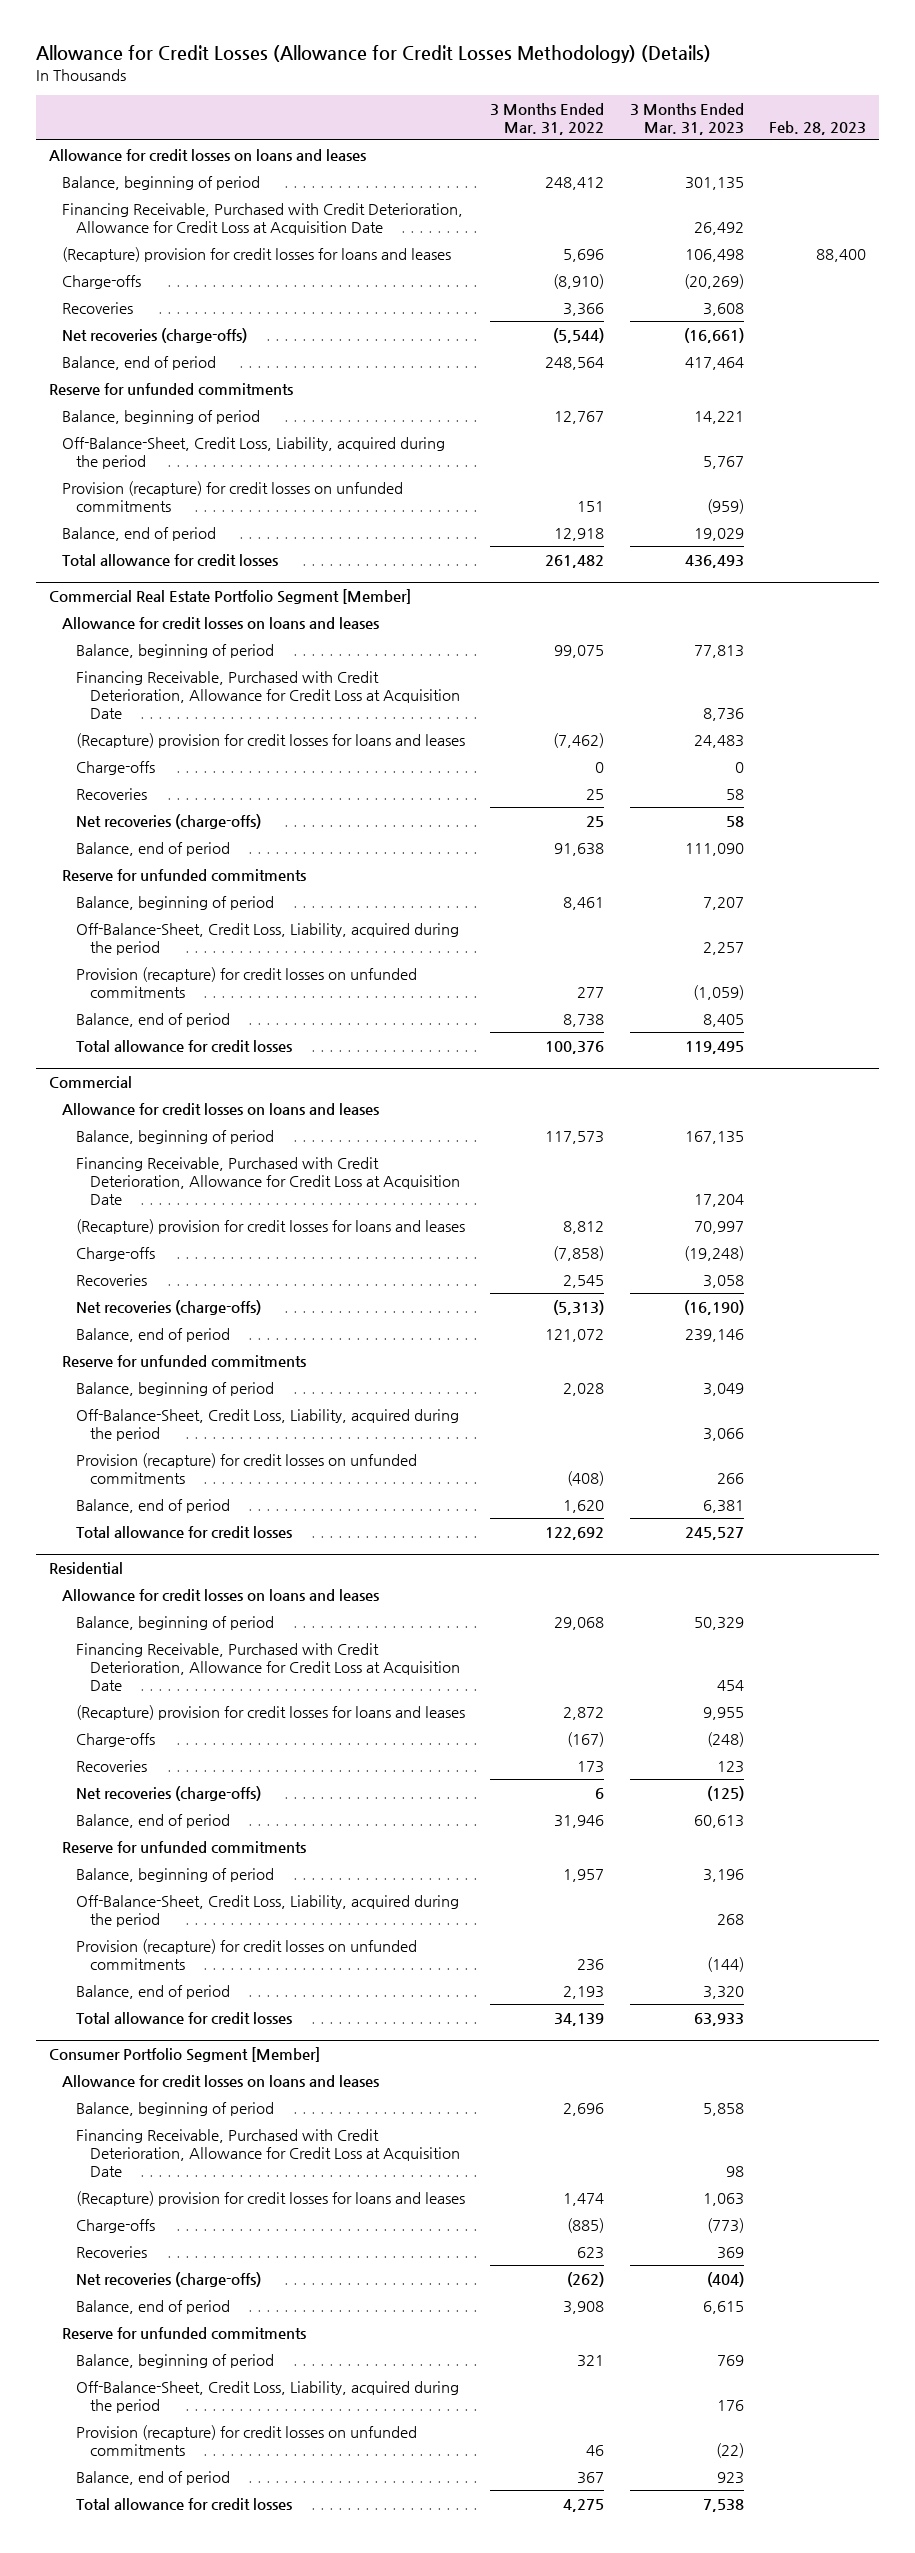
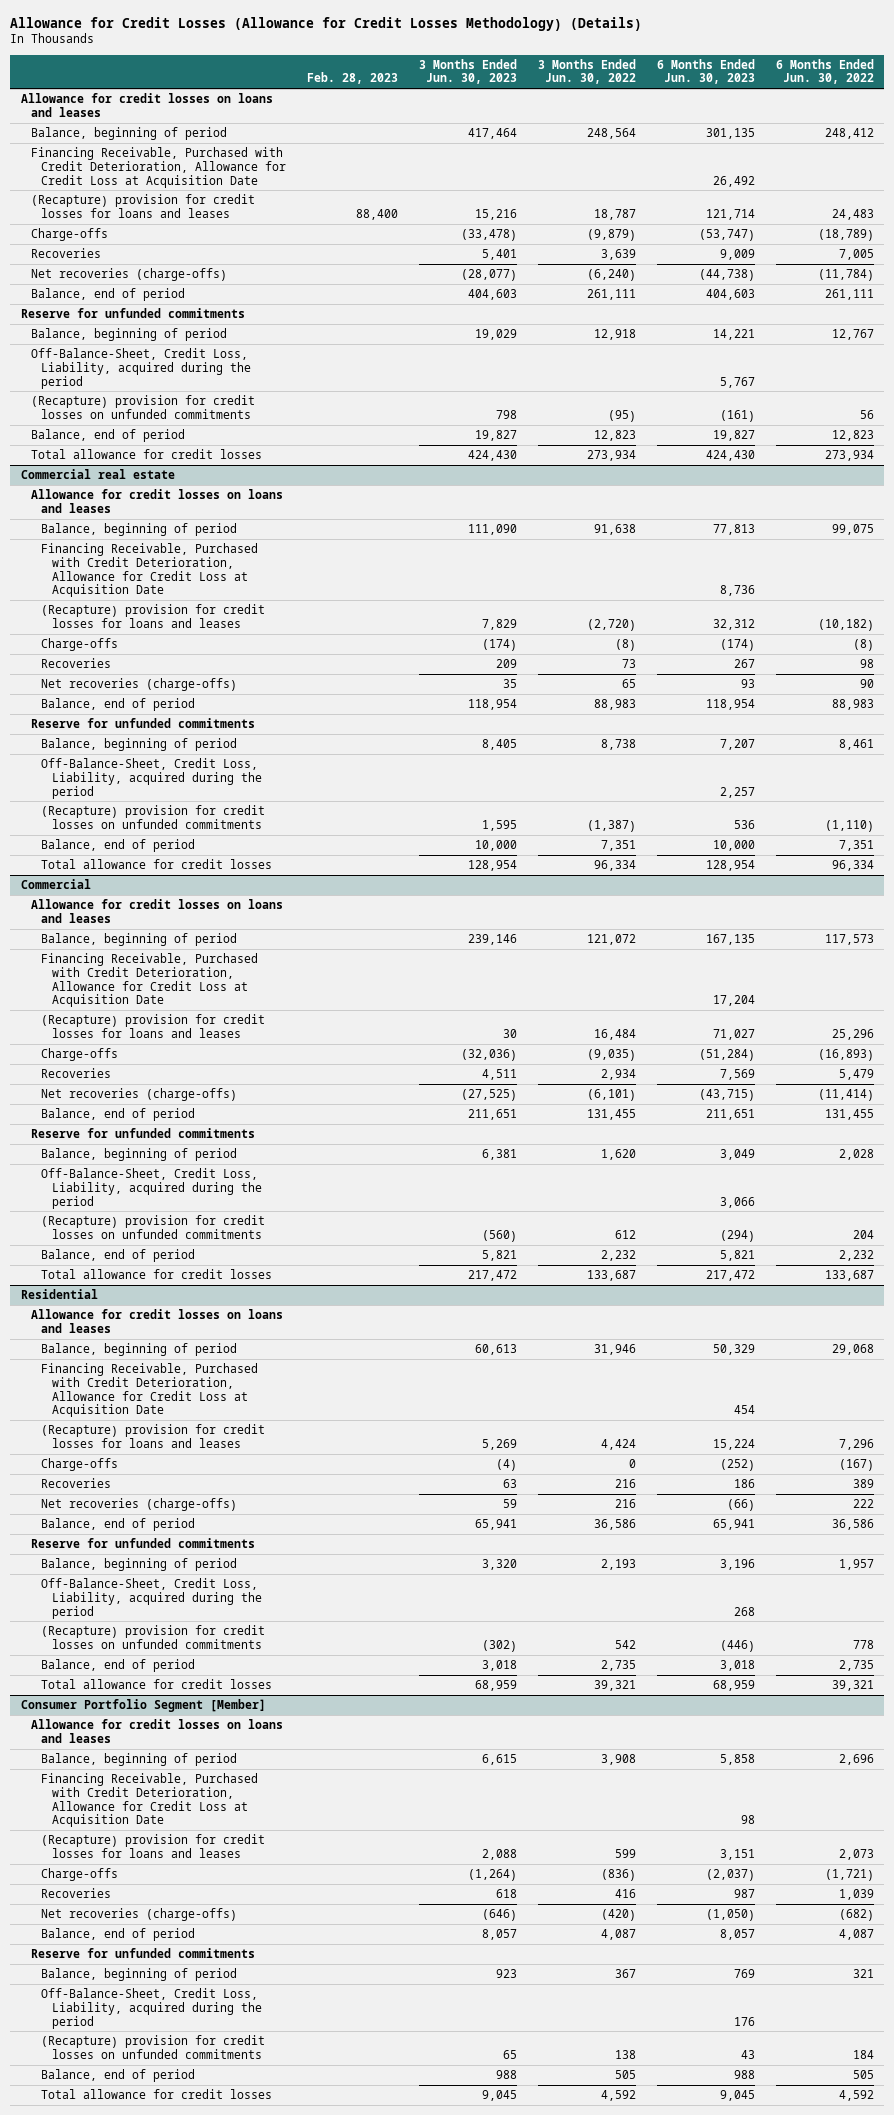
- | 3 Months Ended Mar. 31, 2022 | 3 Months Ended Mar. 31, 2023 | Feb. 28, 2023
+ | Feb. 28, 2023 | 3 Months Ended Jun. 30, 2023 | 3 Months Ended Jun. 30, 2022 | 6 Months Ended Jun. 30, 2023 | 6 Months Ended Jun. 30, 2022
- Provision (recapture) for credit losses on unfunded commitments | 151 | (959) |
+ (Recapture) provision for credit losses on unfunded commitments | | 798 | (95) | (161) | 56
- Commercial Real Estate Portfolio Segment [Member]
+ Commercial real estate
- Provision (recapture) for credit losses on unfunded commitments | 277 | (1,059) |
+ (Recapture) provision for credit losses on unfunded commitments | | 1,595 | (1,387) | 536 | (1,110)
@ Commercial
- Provision (recapture) for credit losses on unfunded commitments | (408) | 266 |
+ (Recapture) provision for credit losses on unfunded commitments | | (560) | 612 | (294) | 204
@ Residential
- Provision (recapture) for credit losses on unfunded commitments | 236 | (144) |
+ (Recapture) provision for credit losses on unfunded commitments | | (302) | 542 | (446) | 778
@ Consumer Portfolio Segment [Member]
- Provision (recapture) for credit losses on unfunded commitments | 46 | (22) |
+ (Recapture) provision for credit losses on unfunded commitments | | 65 | 138 | 43 | 184

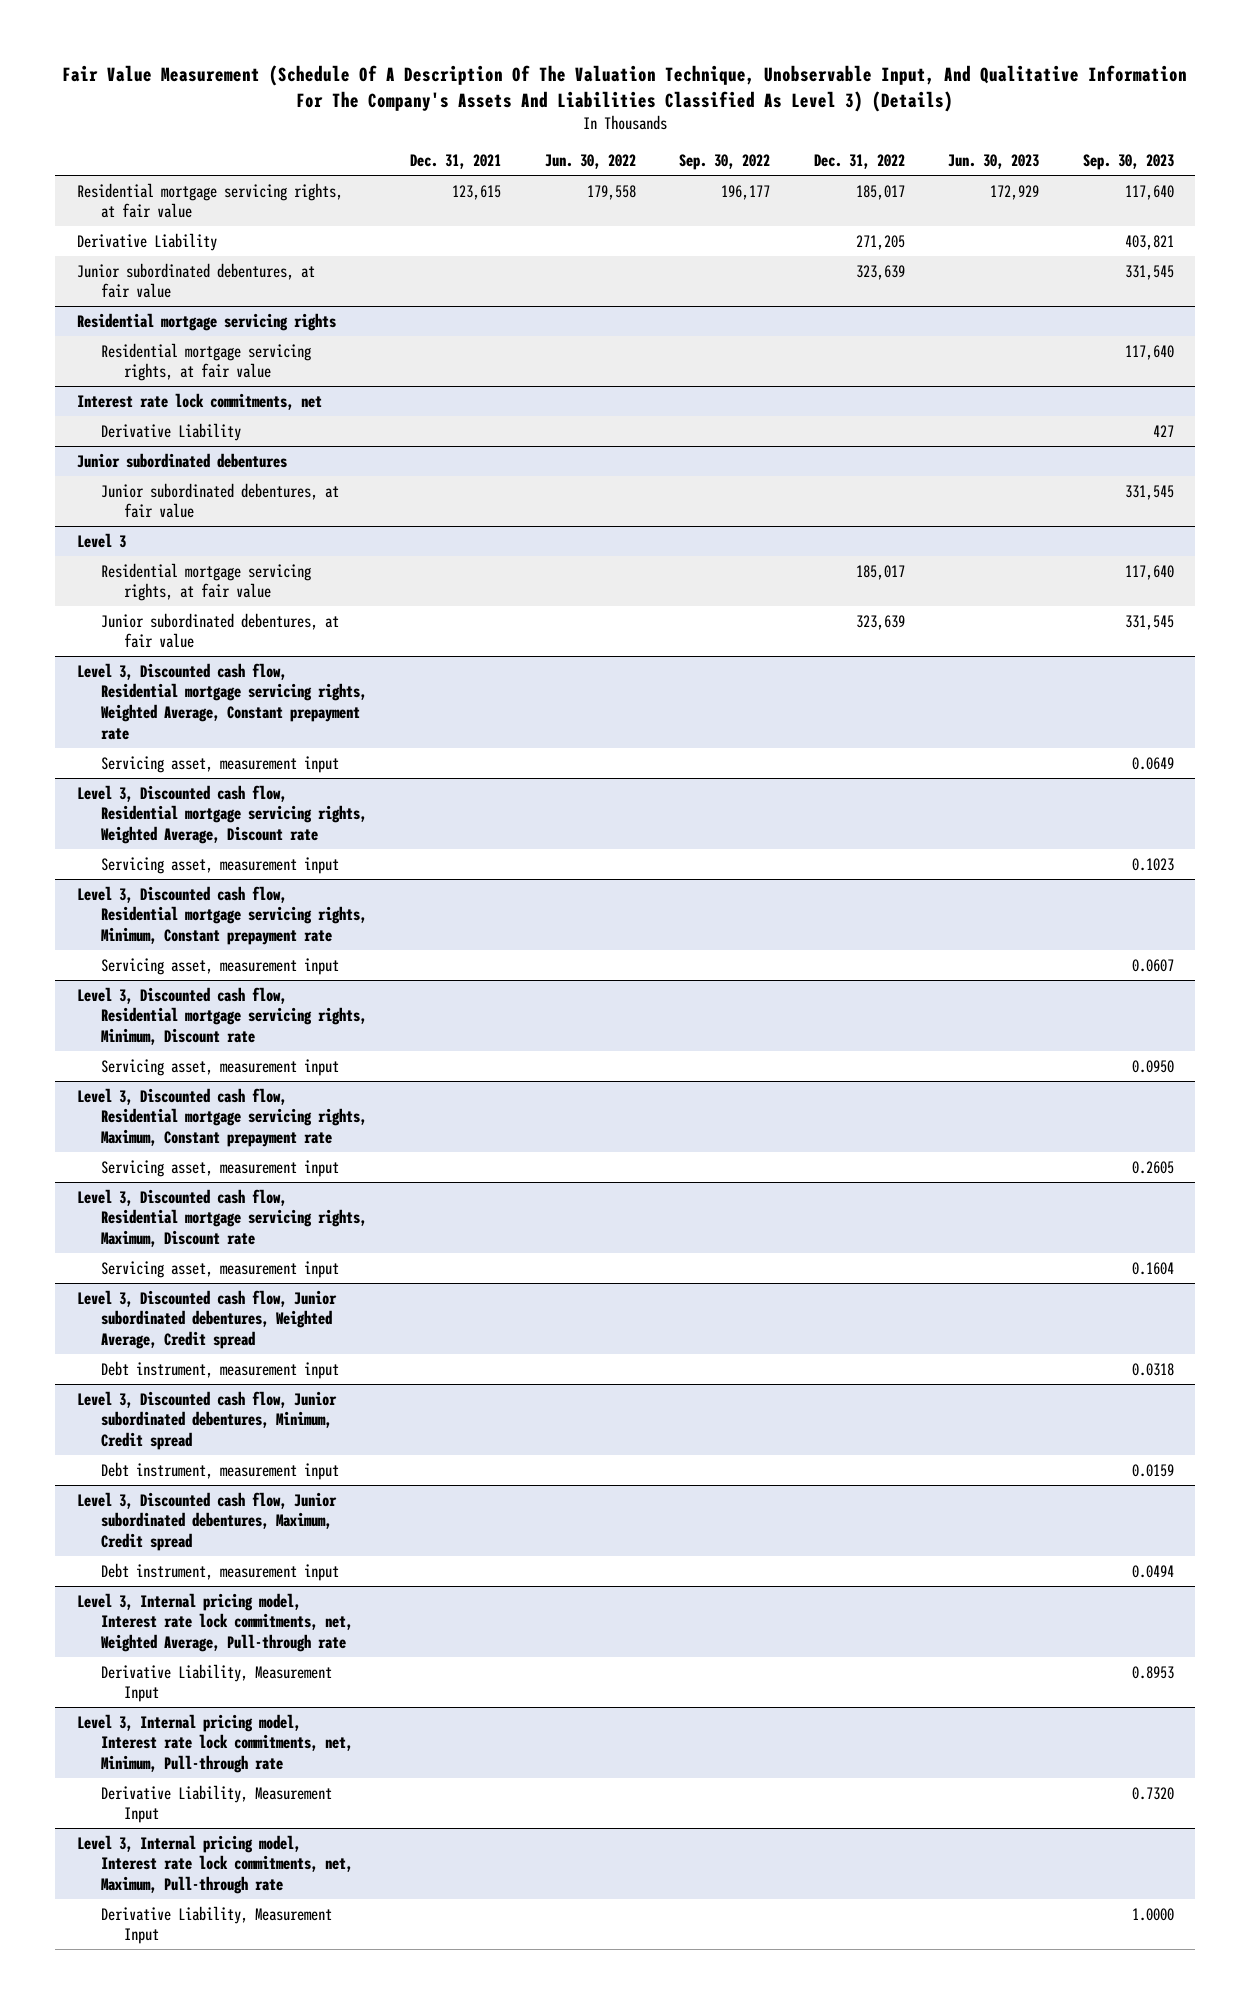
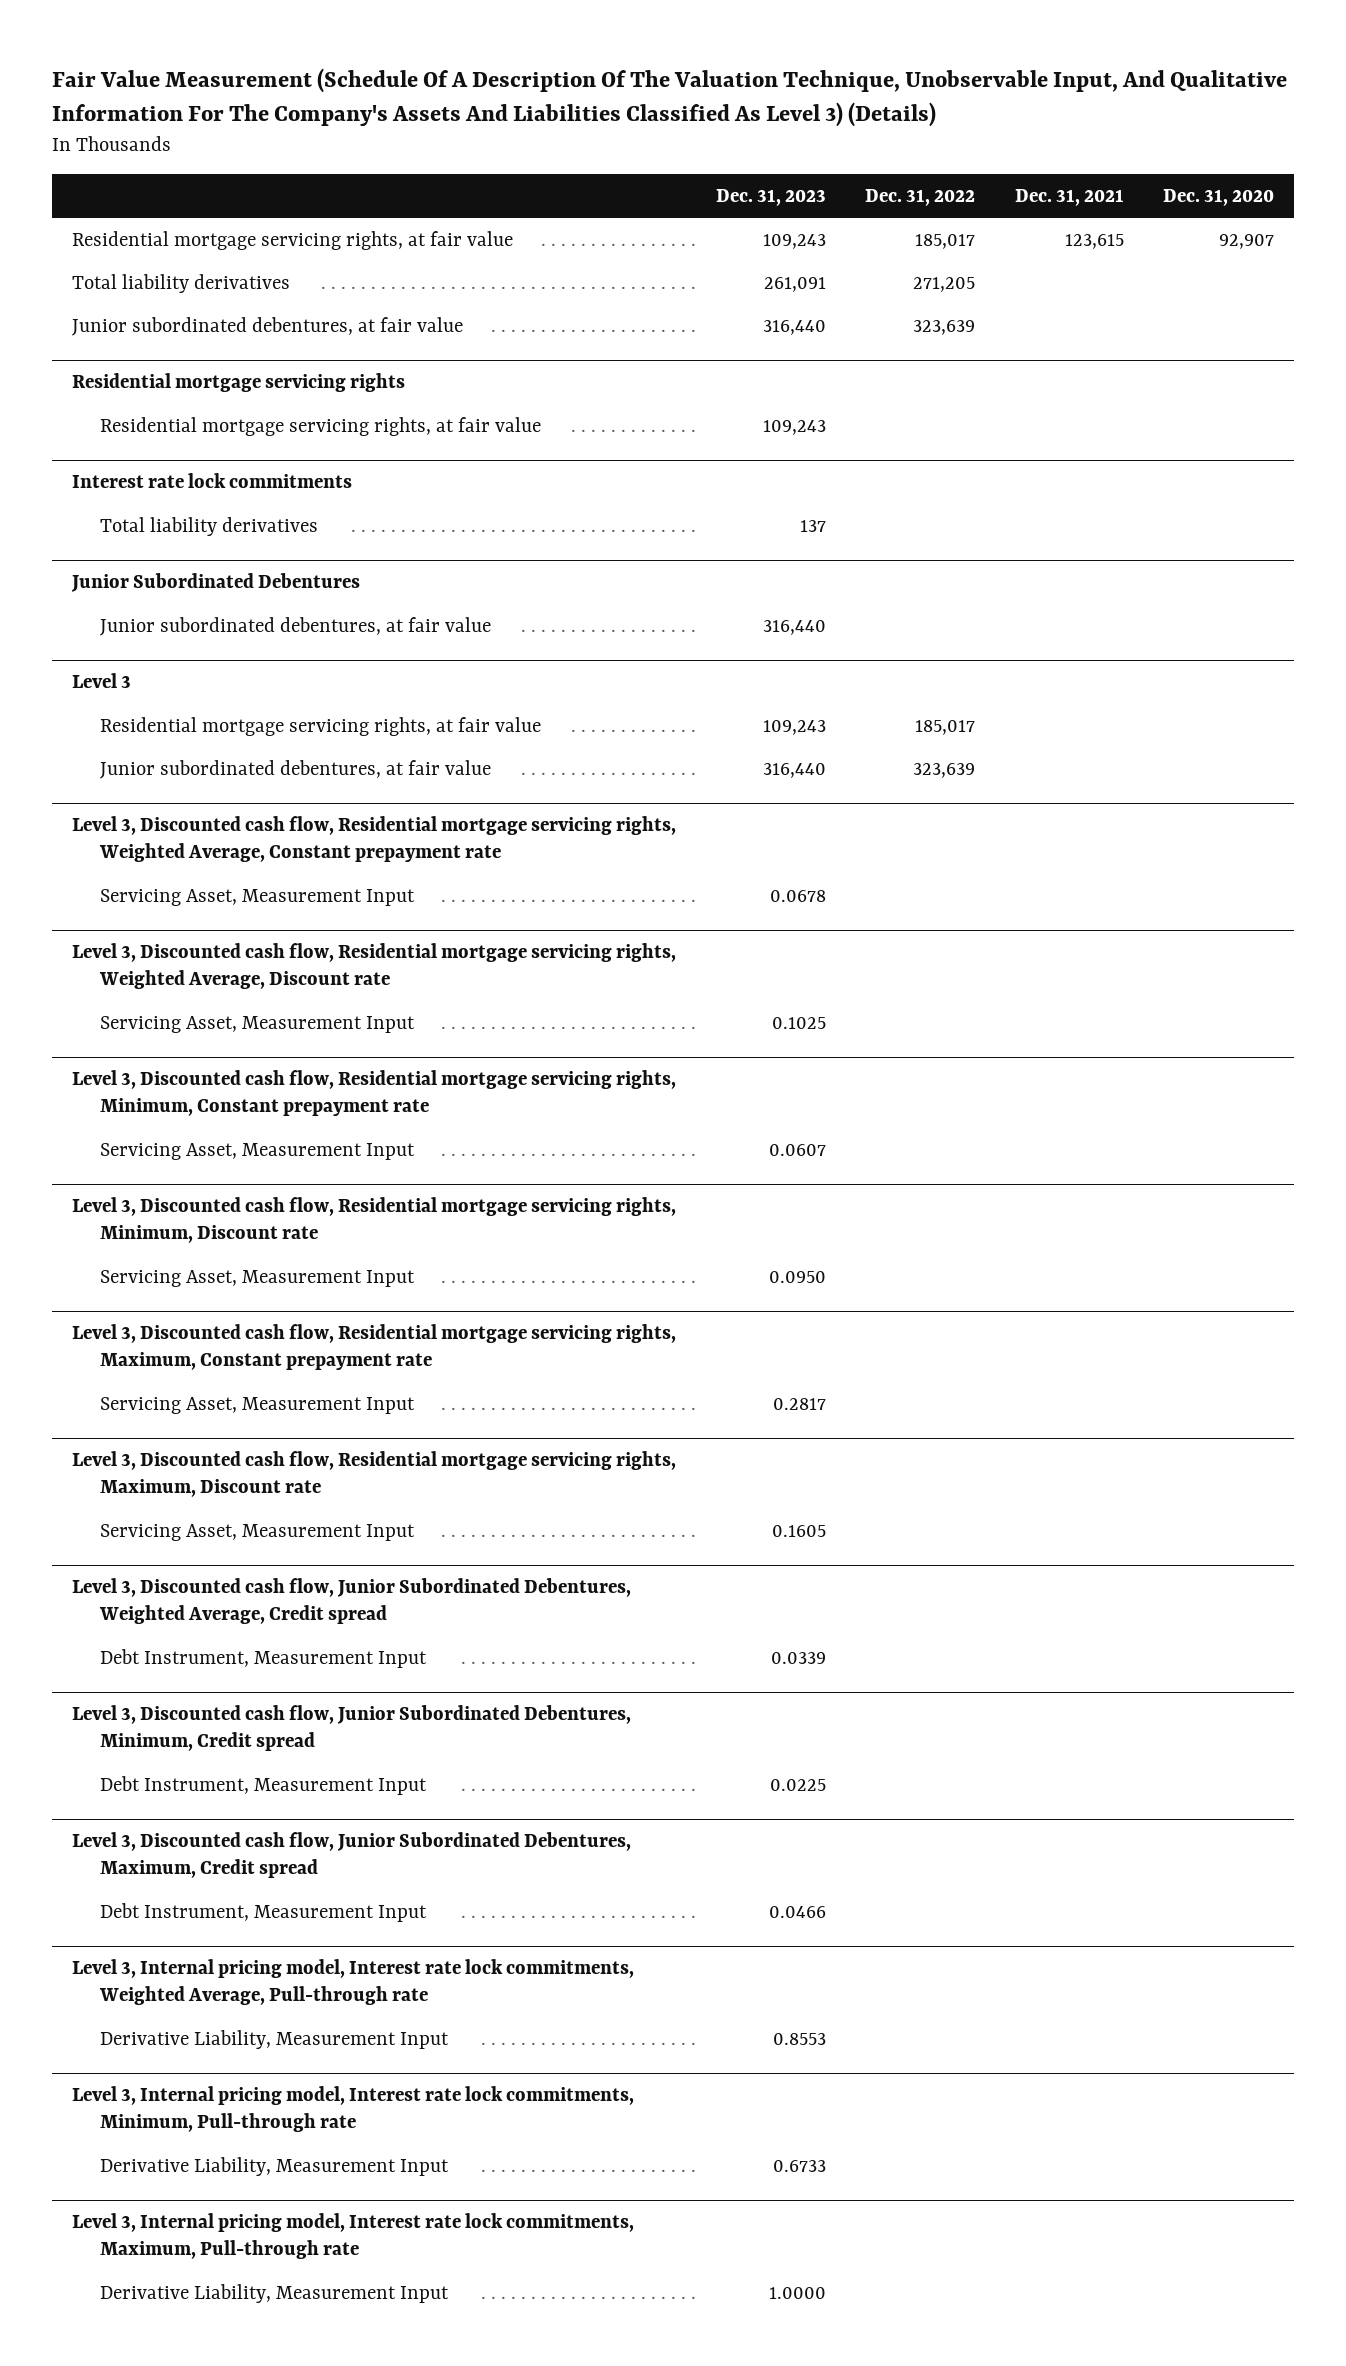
- | Dec. 31, 2021 | Jun. 30, 2022 | Sep. 30, 2022 | Dec. 31, 2022 | Jun. 30, 2023 | Sep. 30, 2023
+ | Dec. 31, 2023 | Dec. 31, 2022 | Dec. 31, 2021 | Dec. 31, 2020
- Derivative Liability | | | | 271,205 | | 403,821
+ Total liability derivatives | 261,091 | 271,205 | |
- Interest rate lock commitments, net
- Derivative Liability | | | | | | 427
- Junior subordinated debentures
+ Interest rate lock commitments
+ Total liability derivatives | 137 | | |
+ Junior Subordinated Debentures
@ Level 3, Discounted cash flow, Residential mortgage servicing rights, Weighted Average, Constant prepayment rate
- Servicing asset, measurement input | | | | | | 0.0649
+ Servicing Asset, Measurement Input | 0.0678 | | |
@ Level 3, Discounted cash flow, Residential mortgage servicing rights, Weighted Average, Discount rate
- Servicing asset, measurement input | | | | | | 0.1023
+ Servicing Asset, Measurement Input | 0.1025 | | |
@ Level 3, Discounted cash flow, Residential mortgage servicing rights, Minimum, Constant prepayment rate
- Servicing asset, measurement input | | | | | | 0.0607
+ Servicing Asset, Measurement Input | 0.0607 | | |
@ Level 3, Discounted cash flow, Residential mortgage servicing rights, Minimum, Discount rate
- Servicing asset, measurement input | | | | | | 0.0950
+ Servicing Asset, Measurement Input | 0.0950 | | |
@ Level 3, Discounted cash flow, Residential mortgage servicing rights, Maximum, Constant prepayment rate
- Servicing asset, measurement input | | | | | | 0.2605
+ Servicing Asset, Measurement Input | 0.2817 | | |
@ Level 3, Discounted cash flow, Residential mortgage servicing rights, Maximum, Discount rate
- Servicing asset, measurement input | | | | | | 0.1604
- Level 3, Discounted cash flow, Junior subordinated debentures, Weighted Average, Credit spread
- Debt instrument, measurement input | | | | | | 0.0318
- Level 3, Discounted cash flow, Junior subordinated debentures, Minimum, Credit spread
- Debt instrument, measurement input | | | | | | 0.0159
- Level 3, Discounted cash flow, Junior subordinated debentures, Maximum, Credit spread
- Debt instrument, measurement input | | | | | | 0.0494
- Level 3, Internal pricing model, Interest rate lock commitments, net, Weighted Average, Pull-through rate
@ Level 3, Discounted cash flow, Residential mortgage servicing rights, Maximum, Discount rate
+ Servicing Asset, Measurement Input | 0.1605 | | |
+ Level 3, Discounted cash flow, Junior Subordinated Debentures, Weighted Average, Credit spread
+ Debt Instrument, Measurement Input | 0.0339 | | |
+ Level 3, Discounted cash flow, Junior Subordinated Debentures, Minimum, Credit spread
+ Debt Instrument, Measurement Input | 0.0225 | | |
+ Level 3, Discounted cash flow, Junior Subordinated Debentures, Maximum, Credit spread
+ Debt Instrument, Measurement Input | 0.0466 | | |
+ Level 3, Internal pricing model, Interest rate lock commitments, Weighted Average, Pull-through rate
- Level 3, Internal pricing model, Interest rate lock commitments, net, Minimum, Pull-through rate
+ Level 3, Internal pricing model, Interest rate lock commitments, Minimum, Pull-through rate
- Level 3, Internal pricing model, Interest rate lock commitments, net, Maximum, Pull-through rate
+ Level 3, Internal pricing model, Interest rate lock commitments, Maximum, Pull-through rate

